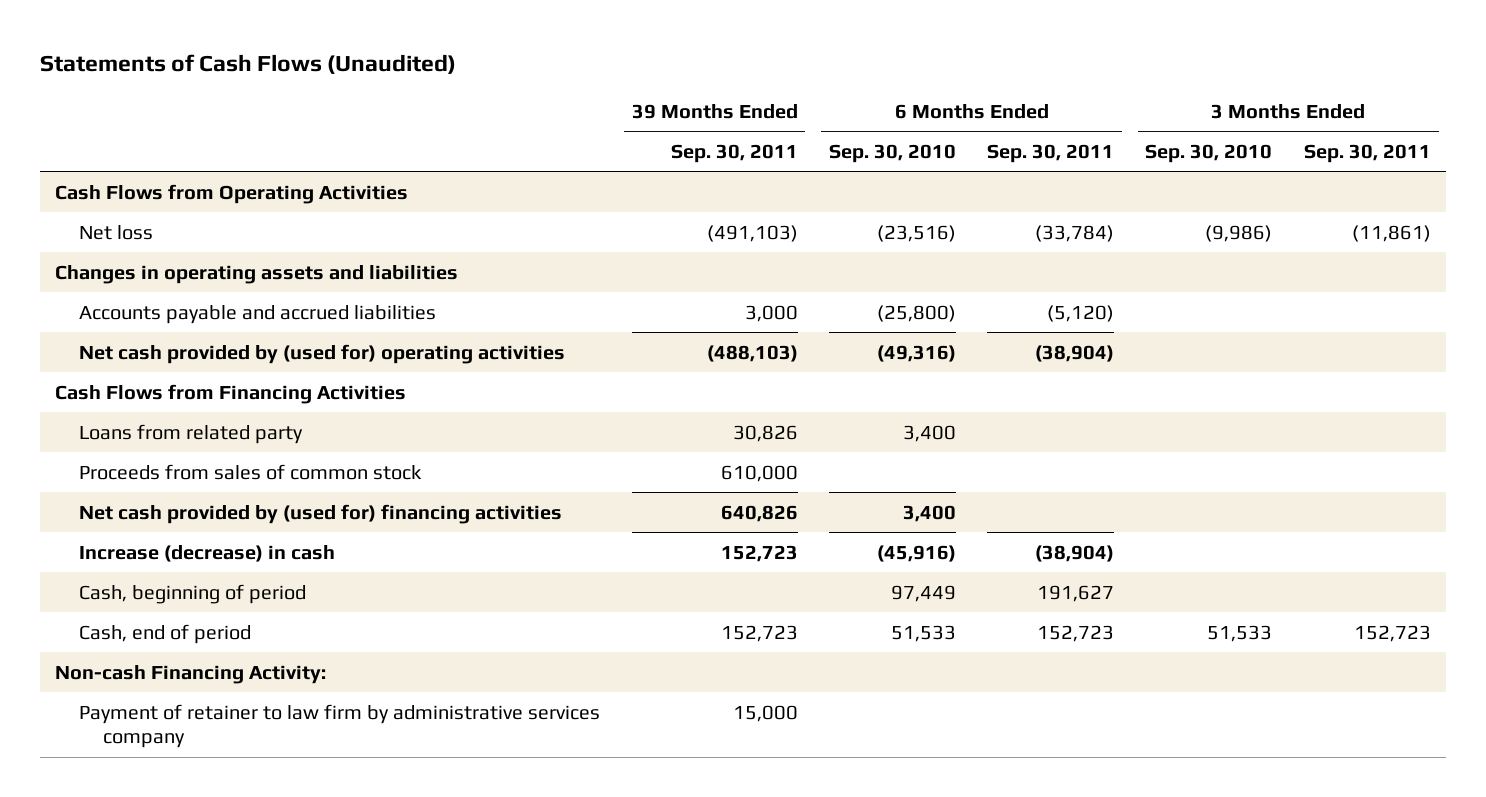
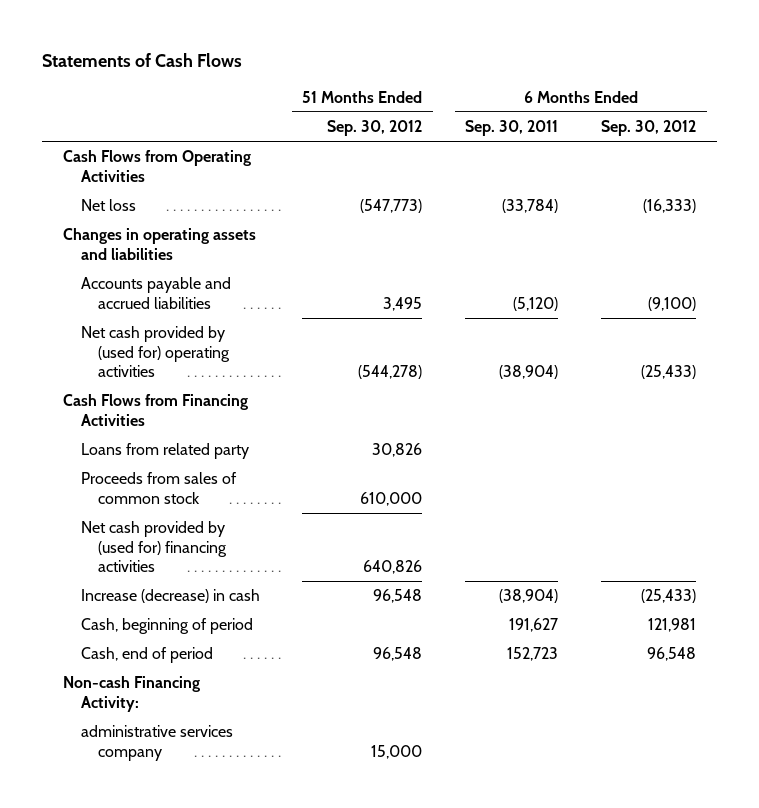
- Statements of Cash Flows (Unaudited)
+ Statements of Cash Flows
- | 39 Months Ended Sep. 30, 2011 | 6 Months Ended Sep. 30, 2010 | 6 Months Ended Sep. 30, 2011 | 3 Months Ended Sep. 30, 2010 | 3 Months Ended Sep. 30, 2011
+ | 51 Months Ended Sep. 30, 2012 | 6 Months Ended Sep. 30, 2011 | 6 Months Ended Sep. 30, 2012
- Payment of retainer to law firm by administrative services company | 15,000 | | | |
+ administrative services company | 15,000 | |

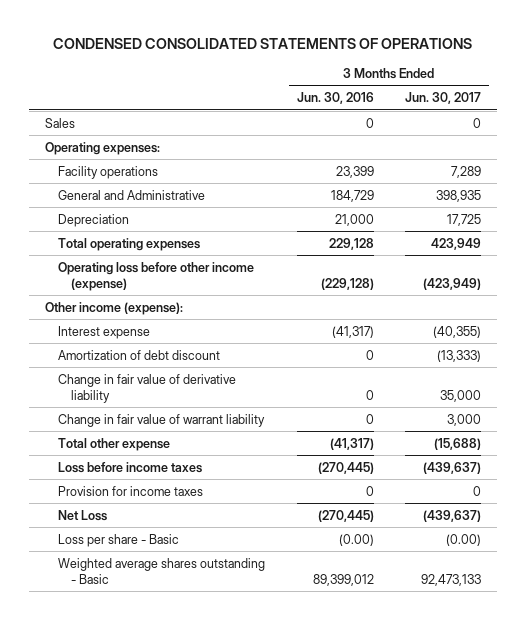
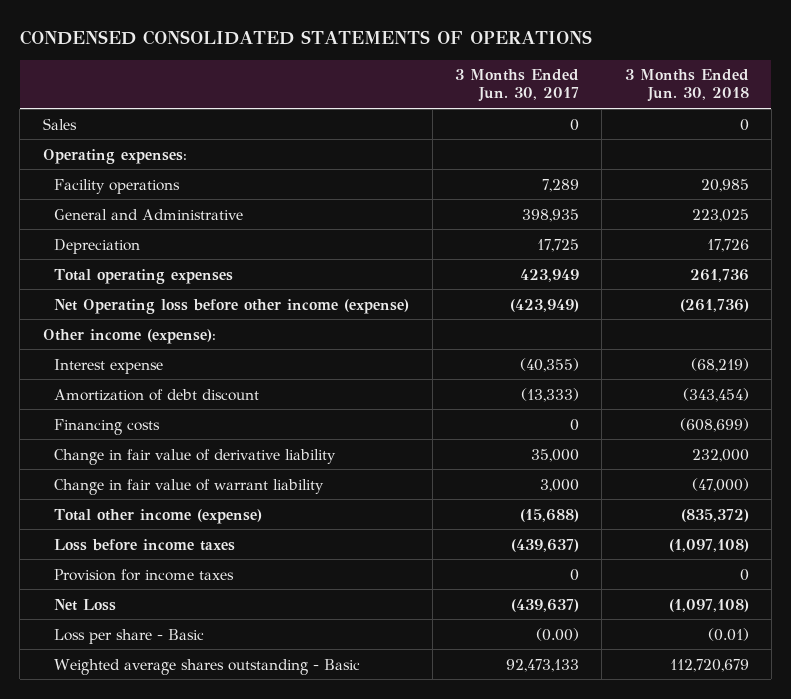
- | 3 Months Ended Jun. 30, 2016 | 3 Months Ended Jun. 30, 2017
+ | 3 Months Ended Jun. 30, 2017 | 3 Months Ended Jun. 30, 2018
- Operating loss before other income (expense) | (229,128) | (423,949)
+ Net Operating loss before other income (expense) | (423,949) | (261,736)
+ Financing costs | 0 | (608,699)
- Total other expense | (41,317) | (15,688)
+ Total other income (expense) | (15,688) | (835,372)

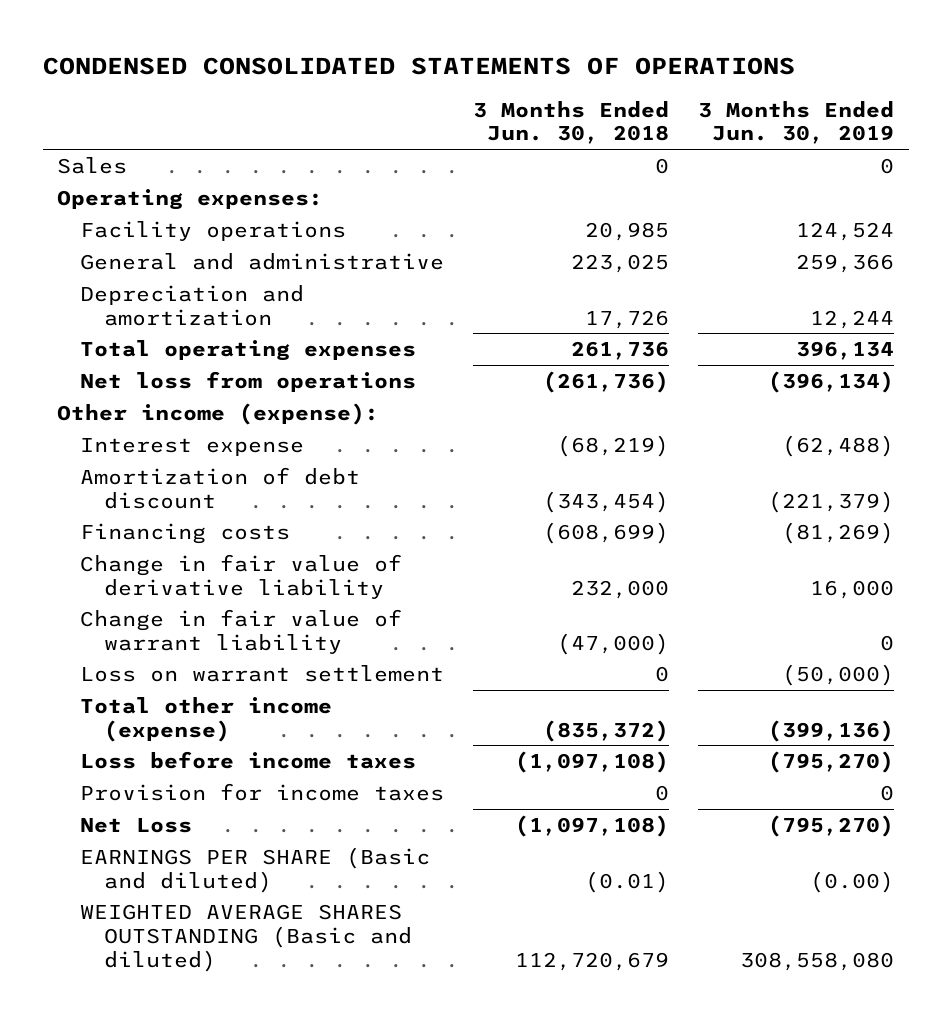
- | 3 Months Ended Jun. 30, 2017 | 3 Months Ended Jun. 30, 2018
+ | 3 Months Ended Jun. 30, 2018 | 3 Months Ended Jun. 30, 2019
- General and Administrative | 398,935 | 223,025
- Depreciation | 17,725 | 17,726
+ General and administrative | 223,025 | 259,366
+ Depreciation and amortization | 17,726 | 12,244
- Net Operating loss before other income (expense) | (423,949) | (261,736)
+ Net loss from operations | (261,736) | (396,134)
+ Loss on warrant settlement | 0 | (50,000)
- Loss per share - Basic | (0.00) | (0.01)
- Weighted average shares outstanding - Basic | 92,473,133 | 112,720,679
+ EARNINGS PER SHARE (Basic and diluted) | (0.01) | (0.00)
+ WEIGHTED AVERAGE SHARES OUTSTANDING (Basic and diluted) | 112,720,679 | 308,558,080

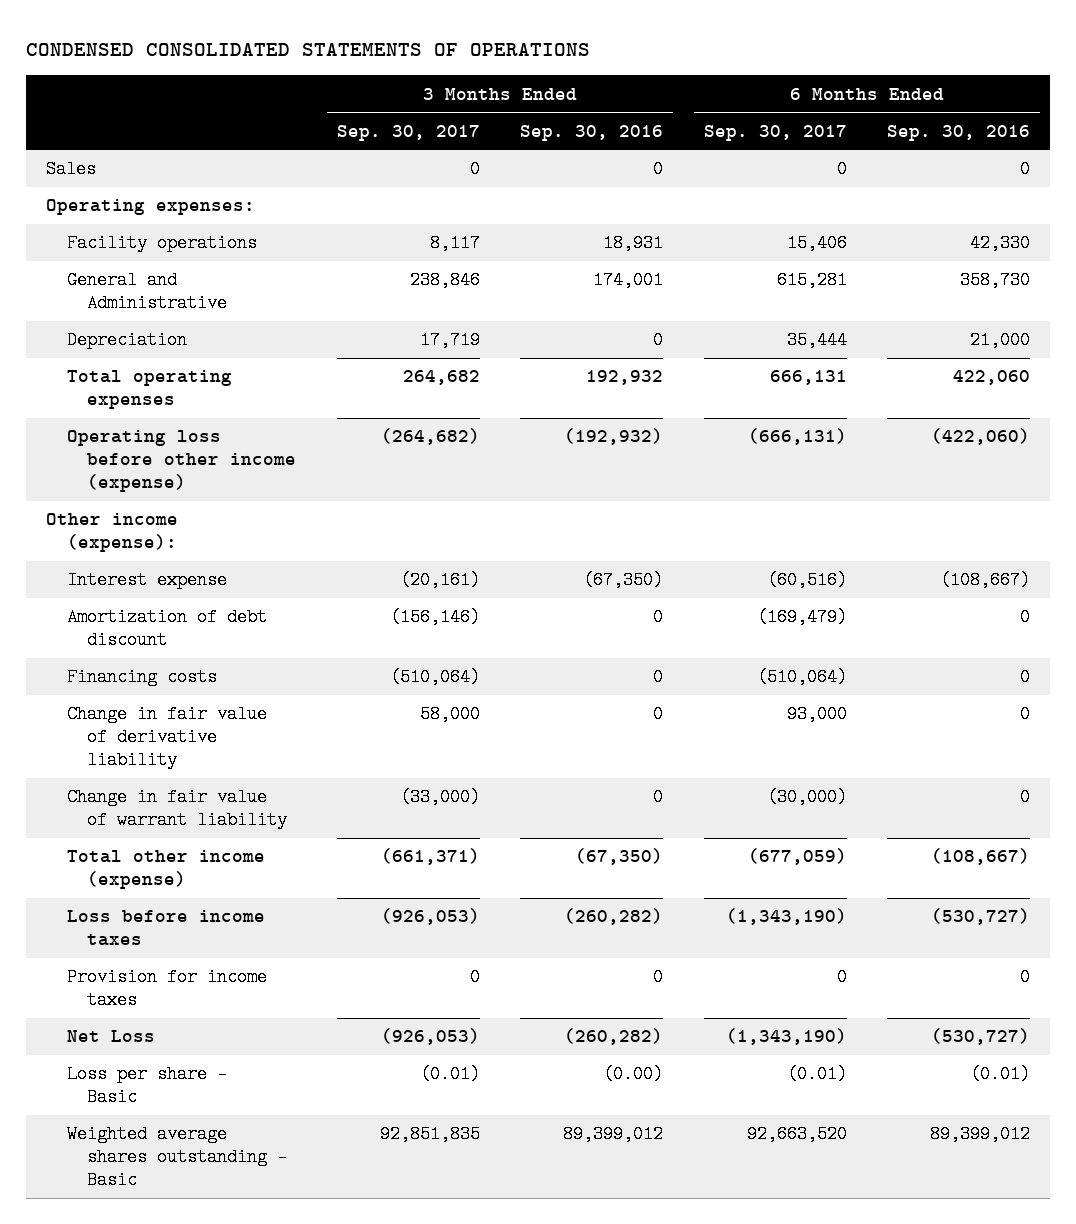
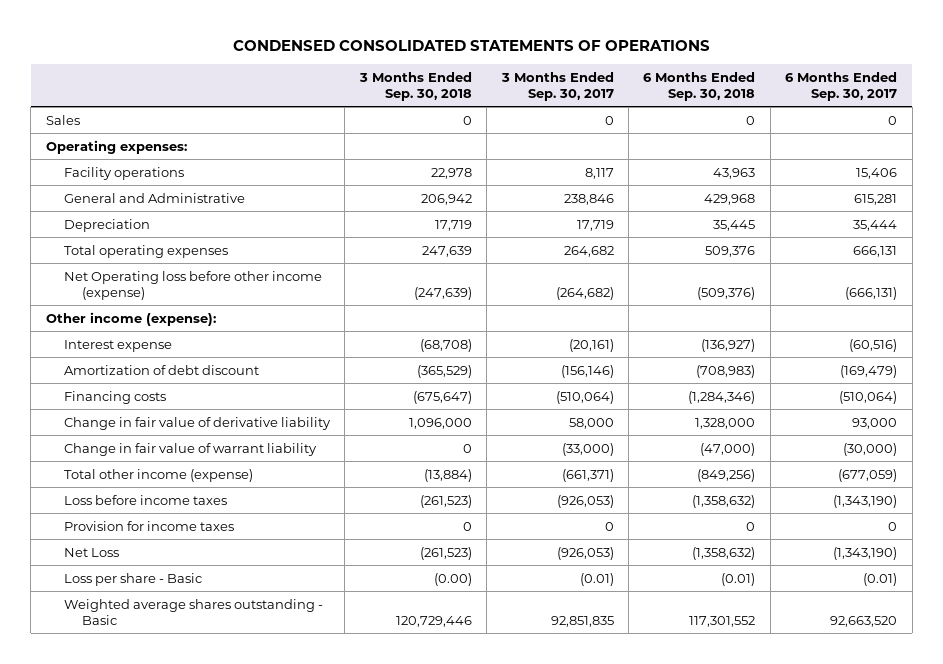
- | 3 Months Ended Sep. 30, 2017 | 3 Months Ended Sep. 30, 2016 | 6 Months Ended Sep. 30, 2017 | 6 Months Ended Sep. 30, 2016
+ | 3 Months Ended Sep. 30, 2018 | 3 Months Ended Sep. 30, 2017 | 6 Months Ended Sep. 30, 2018 | 6 Months Ended Sep. 30, 2017
- Operating loss before other income (expense) | (264,682) | (192,932) | (666,131) | (422,060)
+ Net Operating loss before other income (expense) | (247,639) | (264,682) | (509,376) | (666,131)

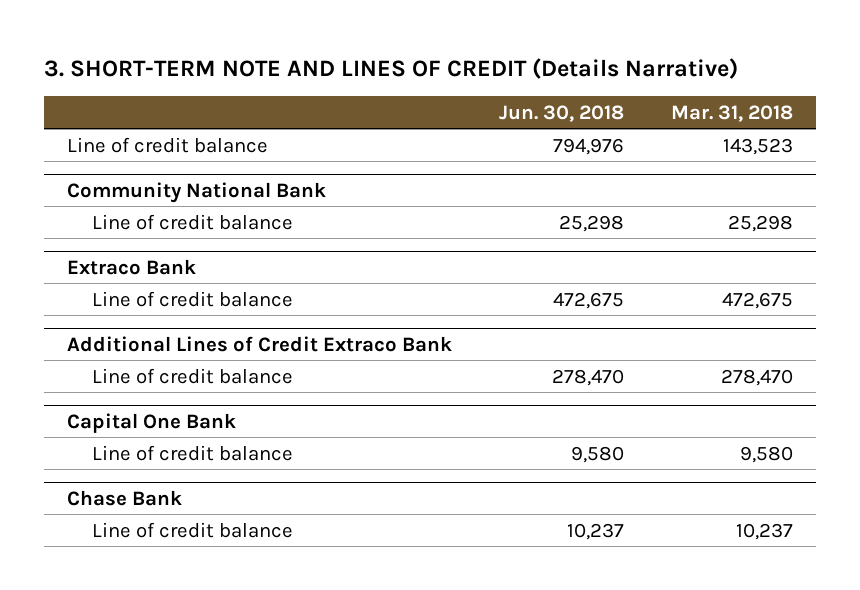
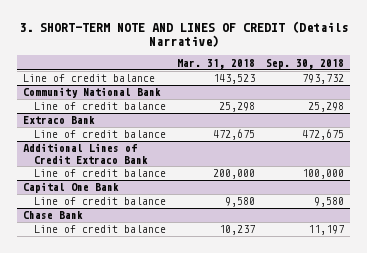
- | Jun. 30, 2018 | Mar. 31, 2018
+ | Mar. 31, 2018 | Sep. 30, 2018
@ Additional Lines of Credit Extraco Bank
- Line of credit balance | 278,470 | 278,470
+ Line of credit balance | 200,000 | 100,000

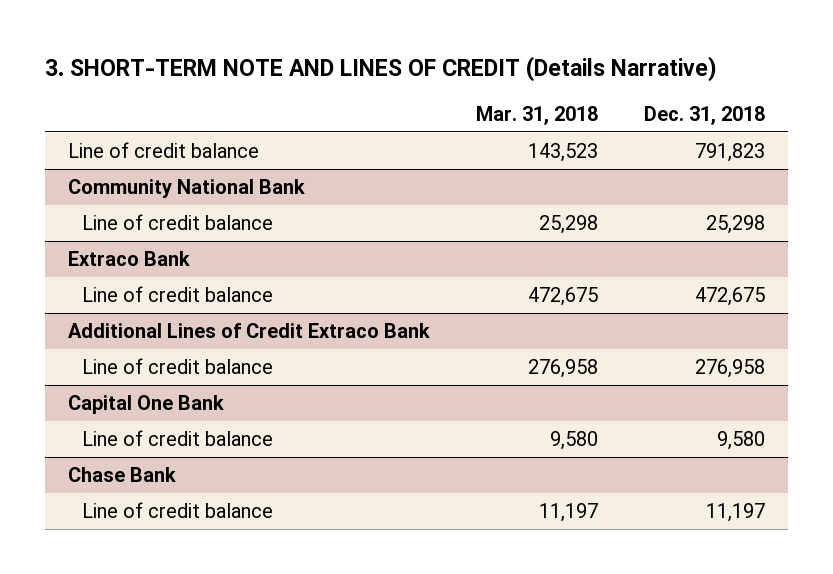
- | Mar. 31, 2018 | Sep. 30, 2018
+ | Mar. 31, 2018 | Dec. 31, 2018
@ Additional Lines of Credit Extraco Bank
- Line of credit balance | 200,000 | 100,000
+ Line of credit balance | 276,958 | 276,958
@ Chase Bank
- Line of credit balance | 10,237 | 11,197
+ Line of credit balance | 11,197 | 11,197

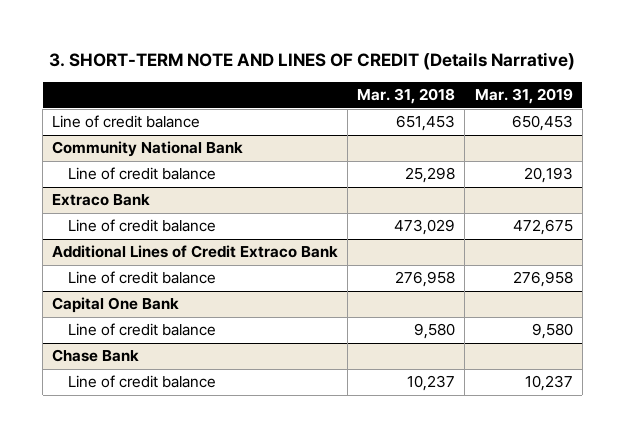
- | Mar. 31, 2018 | Dec. 31, 2018
+ | Mar. 31, 2018 | Mar. 31, 2019
- Line of credit balance | 143,523 | 791,823
+ Line of credit balance | 651,453 | 650,453
@ Extraco Bank
- Line of credit balance | 472,675 | 472,675
+ Line of credit balance | 473,029 | 472,675
@ Chase Bank
- Line of credit balance | 11,197 | 11,197
+ Line of credit balance | 10,237 | 10,237

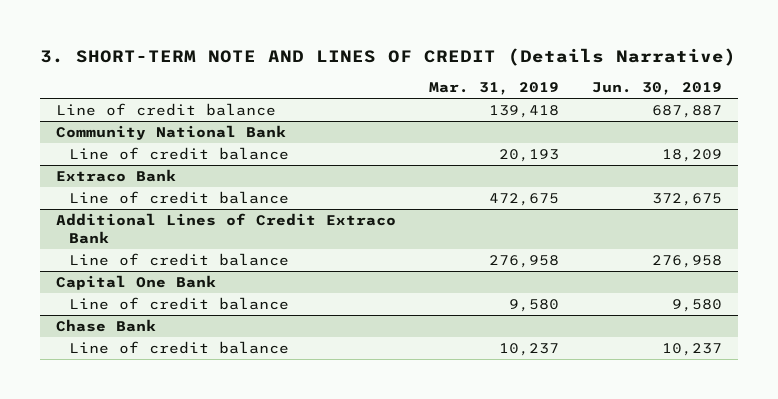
- | Mar. 31, 2018 | Mar. 31, 2019
+ | Mar. 31, 2019 | Jun. 30, 2019
- Line of credit balance | 651,453 | 650,453
+ Line of credit balance | 139,418 | 687,887

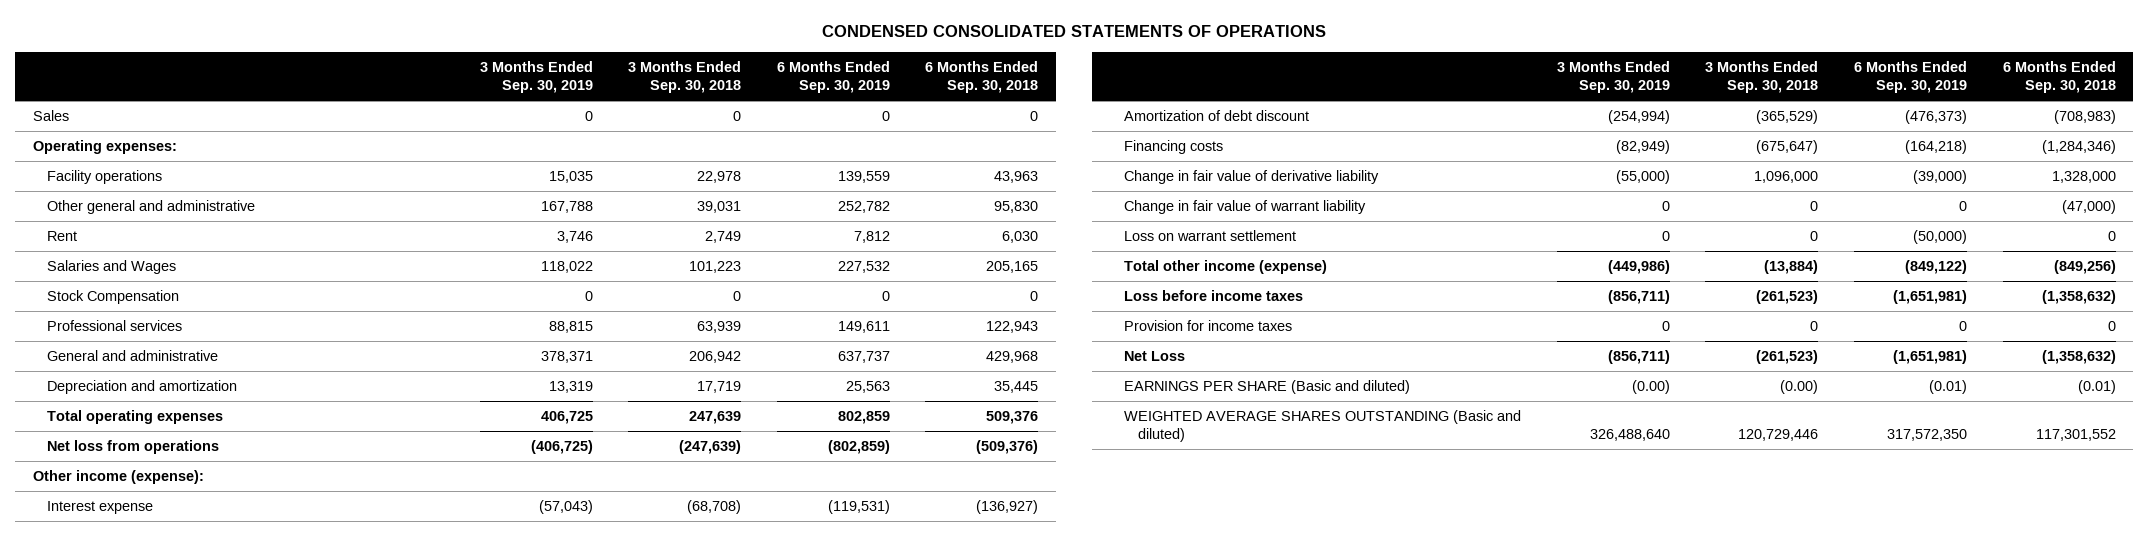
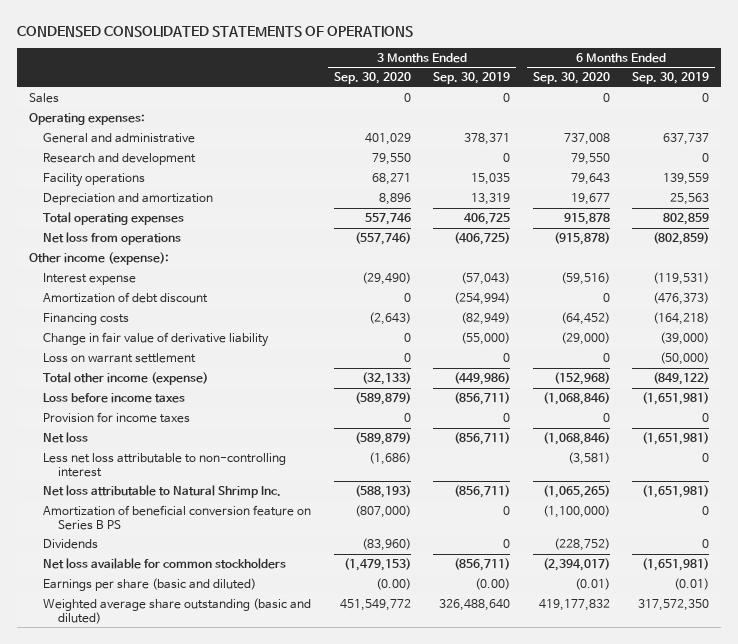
- | 3 Months Ended Sep. 30, 2019 | 3 Months Ended Sep. 30, 2018 | 6 Months Ended Sep. 30, 2019 | 6 Months Ended Sep. 30, 2018
+ | 3 Months Ended Sep. 30, 2020 | 3 Months Ended Sep. 30, 2019 | 6 Months Ended Sep. 30, 2020 | 6 Months Ended Sep. 30, 2019
- Other general and administrative | 167,788 | 39,031 | 252,782 | 95,830
- Rent | 3,746 | 2,749 | 7,812 | 6,030
- Salaries and Wages | 118,022 | 101,223 | 227,532 | 205,165
- Stock Compensation | 0 | 0 | 0 | 0
- Professional services | 88,815 | 63,939 | 149,611 | 122,943
+ Research and development | 79,550 | 0 | 79,550 | 0
moved down: Facility operations | 68,271 | 15,035 | 79,643 | 139,559
- Change in fair value of warrant liability | 0 | 0 | 0 | (47,000)
- Net Loss | (856,711) | (261,523) | (1,651,981) | (1,358,632)
- EARNINGS PER SHARE (Basic and diluted) | (0.00) | (0.00) | (0.01) | (0.01)
- WEIGHTED AVERAGE SHARES OUTSTANDING (Basic and diluted) | 326,488,640 | 120,729,446 | 317,572,350 | 117,301,552
+ Net loss | (589,879) | (856,711) | (1,068,846) | (1,651,981)
+ Less net loss attributable to non-controlling interest | (1,686) | | (3,581) | 0
+ Net loss attributable to Natural Shrimp Inc. | (588,193) | (856,711) | (1,065,265) | (1,651,981)
+ Amortization of beneficial conversion feature on Series B PS | (807,000) | 0 | (1,100,000) | 0
+ Dividends | (83,960) | 0 | (228,752) | 0
+ Net loss available for common stockholders | (1,479,153) | (856,711) | (2,394,017) | (1,651,981)
+ Earnings per share (basic and diluted) | (0.00) | (0.00) | (0.01) | (0.01)
+ Weighted average share outstanding (basic and diluted) | 451,549,772 | 326,488,640 | 419,177,832 | 317,572,350

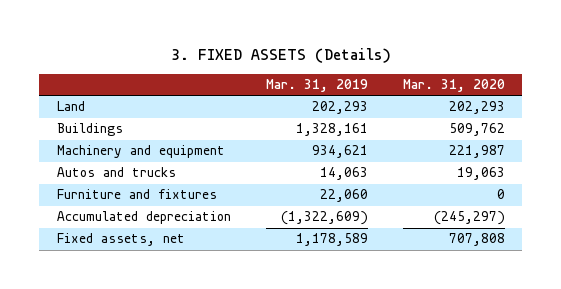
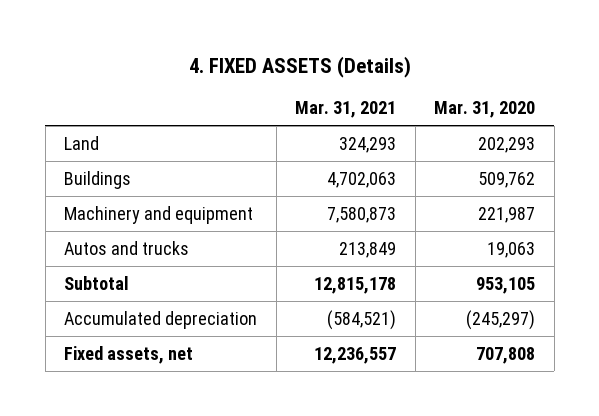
- 3. FIXED ASSETS (Details)
+ 4. FIXED ASSETS (Details)
- | Mar. 31, 2019 | Mar. 31, 2020
+ | Mar. 31, 2021 | Mar. 31, 2020
- Furniture and fixtures | 22,060 | 0
+ Subtotal | 12,815,178 | 953,105

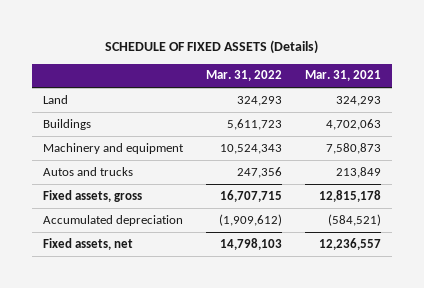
- 4. FIXED ASSETS (Details)
+ SCHEDULE OF FIXED ASSETS (Details)
- | Mar. 31, 2021 | Mar. 31, 2020
+ | Mar. 31, 2022 | Mar. 31, 2021
- Subtotal | 12,815,178 | 953,105
+ Fixed assets, gross | 16,707,715 | 12,815,178

